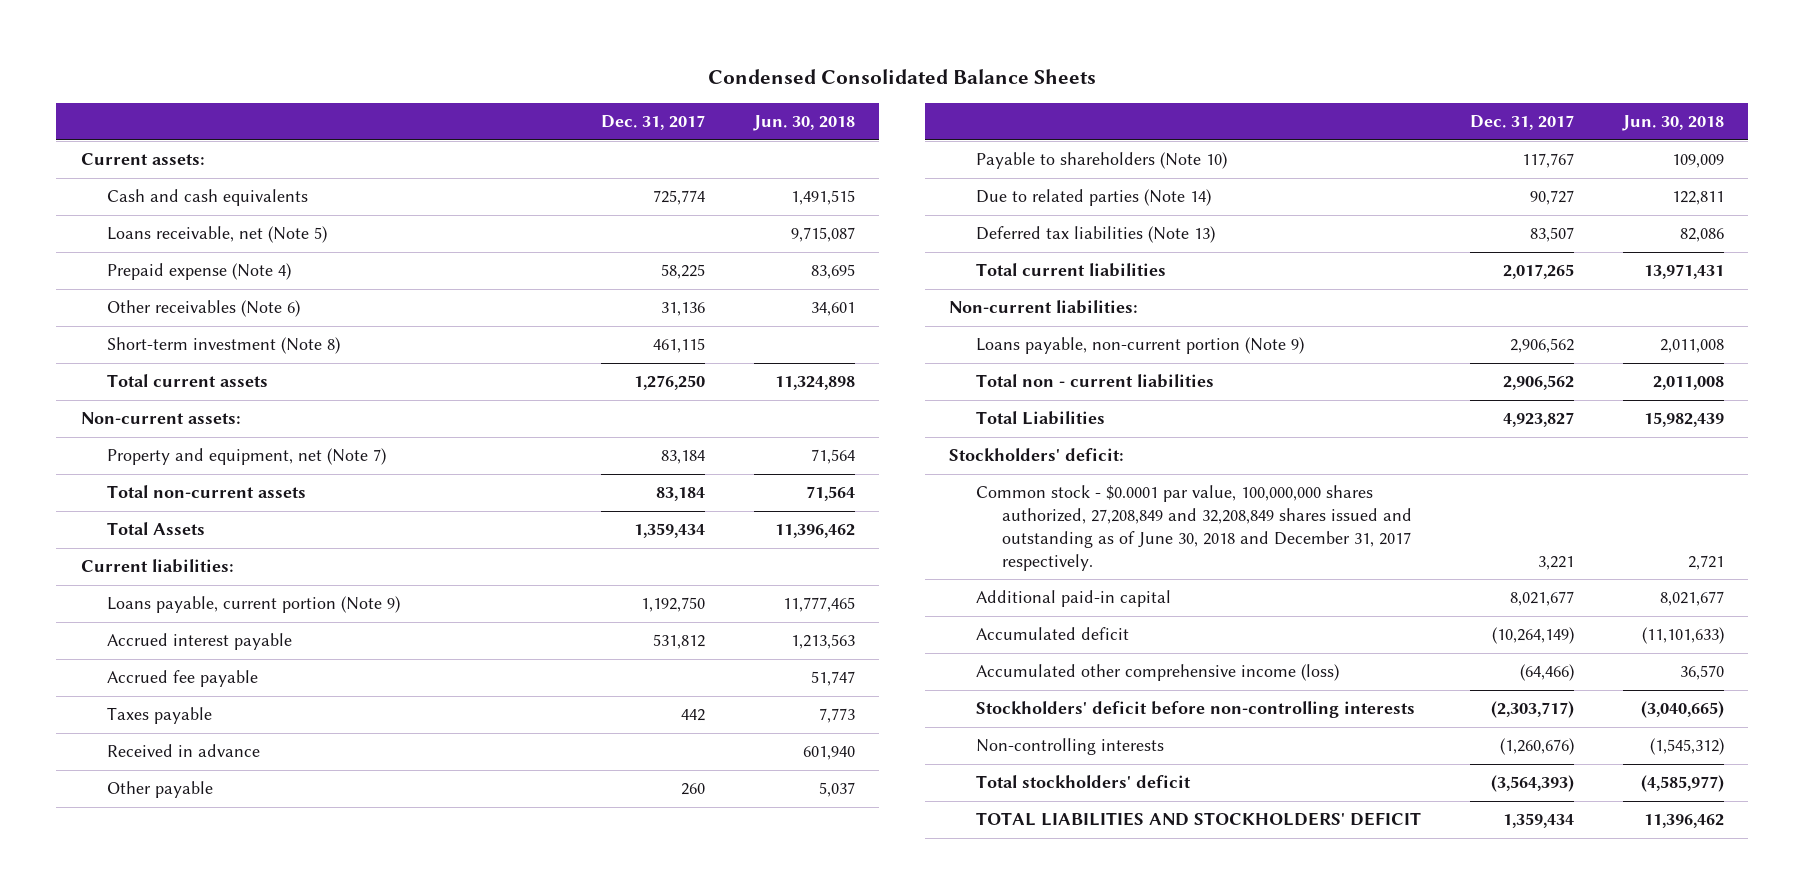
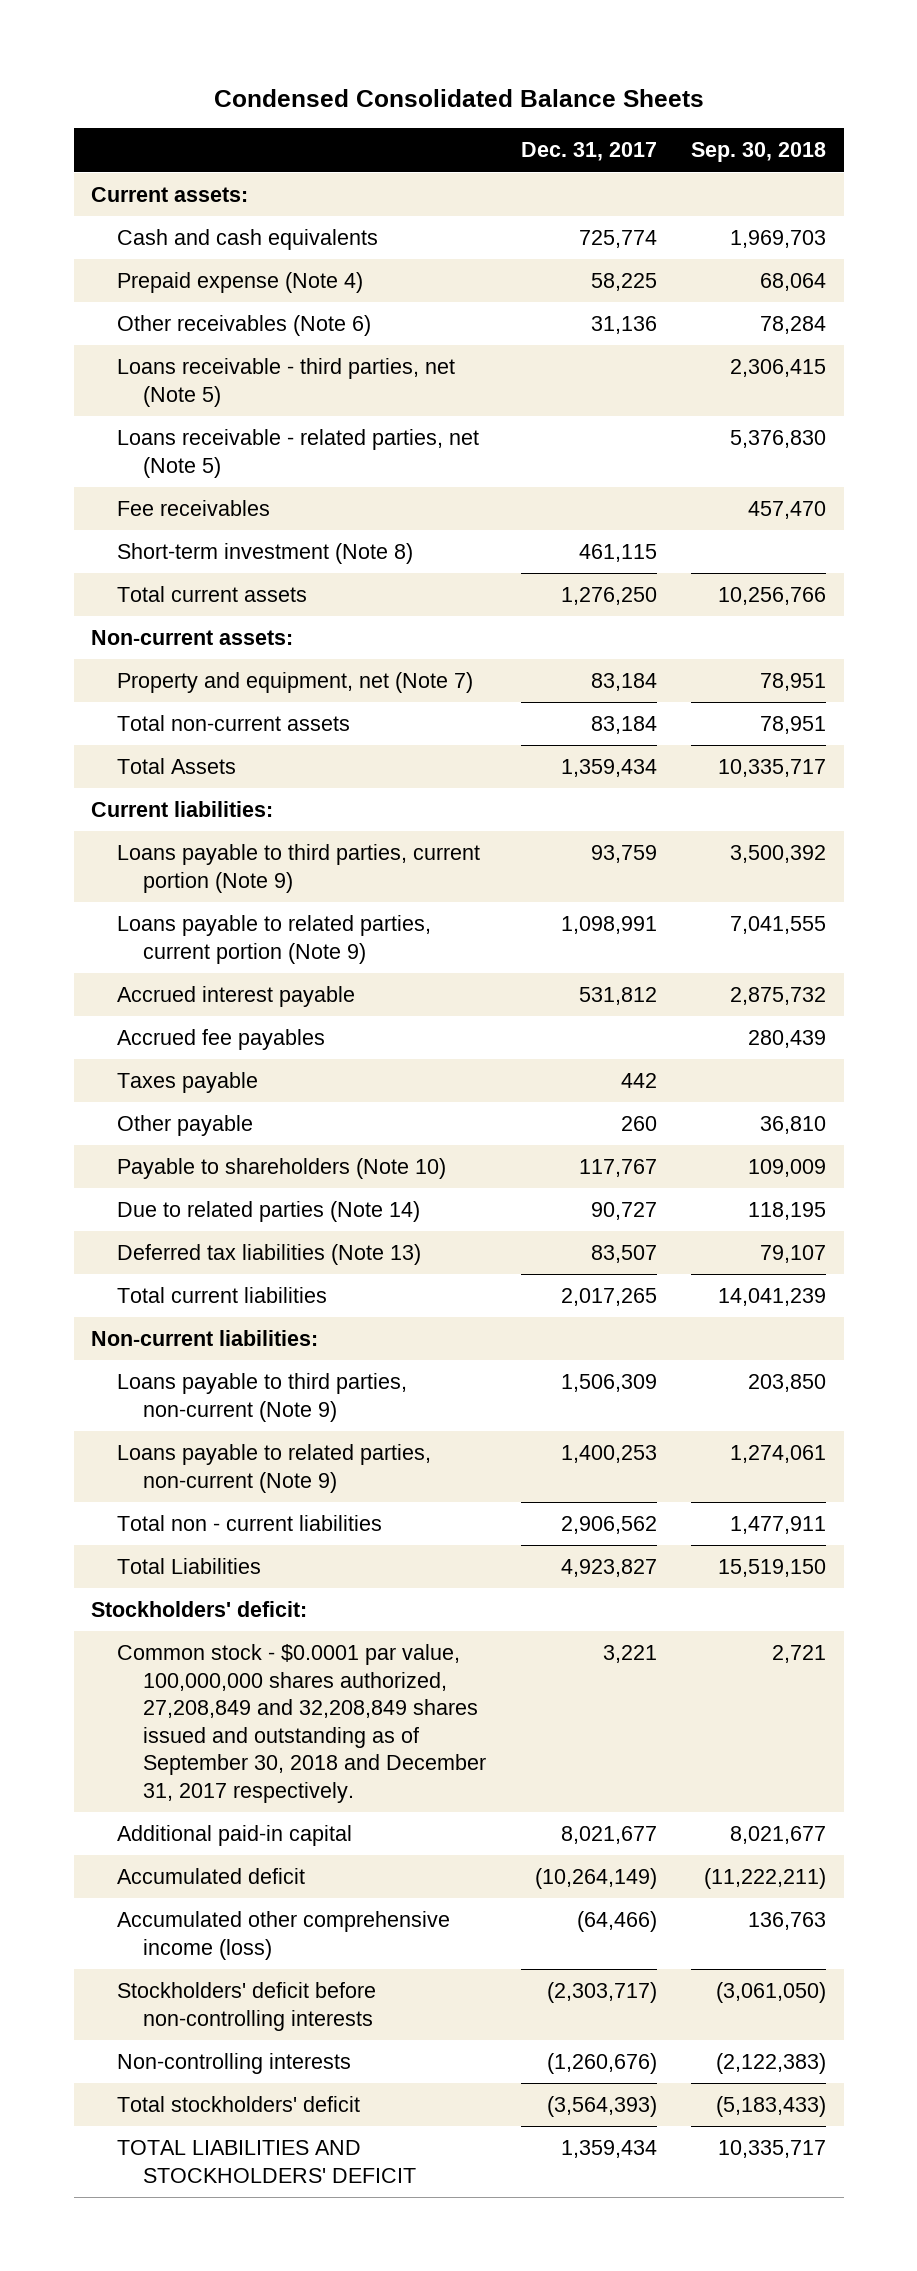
- | Dec. 31, 2017 | Jun. 30, 2018
+ | Dec. 31, 2017 | Sep. 30, 2018
- Loans receivable, net (Note 5) | | 9,715,087
+ Loans receivable - third parties, net (Note 5) | | 2,306,415
+ Loans receivable - related parties, net (Note 5) | | 5,376,830
+ Fee receivables | | 457,470
- Loans payable, current portion (Note 9) | 1,192,750 | 11,777,465
+ Loans payable to third parties, current portion (Note 9) | 93,759 | 3,500,392
+ Loans payable to related parties, current portion (Note 9) | 1,098,991 | 7,041,555
- Accrued fee payable | | 51,747
+ Accrued fee payables | | 280,439
- Received in advance | | 601,940
- Loans payable, non-current portion (Note 9) | 2,906,562 | 2,011,008
+ Loans payable to third parties, non-current (Note 9) | 1,506,309 | 203,850
+ Loans payable to related parties, non-current (Note 9) | 1,400,253 | 1,274,061
- Common stock - $0.0001 par value, 100,000,000 shares authorized, 27,208,849 and 32,208,849 shares issued and outstanding as of June 30, 2018 and December 31, 2017 respectively. | 3,221 | 2,721
+ Common stock - $0.0001 par value, 100,000,000 shares authorized, 27,208,849 and 32,208,849 shares issued and outstanding as of September 30, 2018 and December 31, 2017 respectively. | 3,221 | 2,721

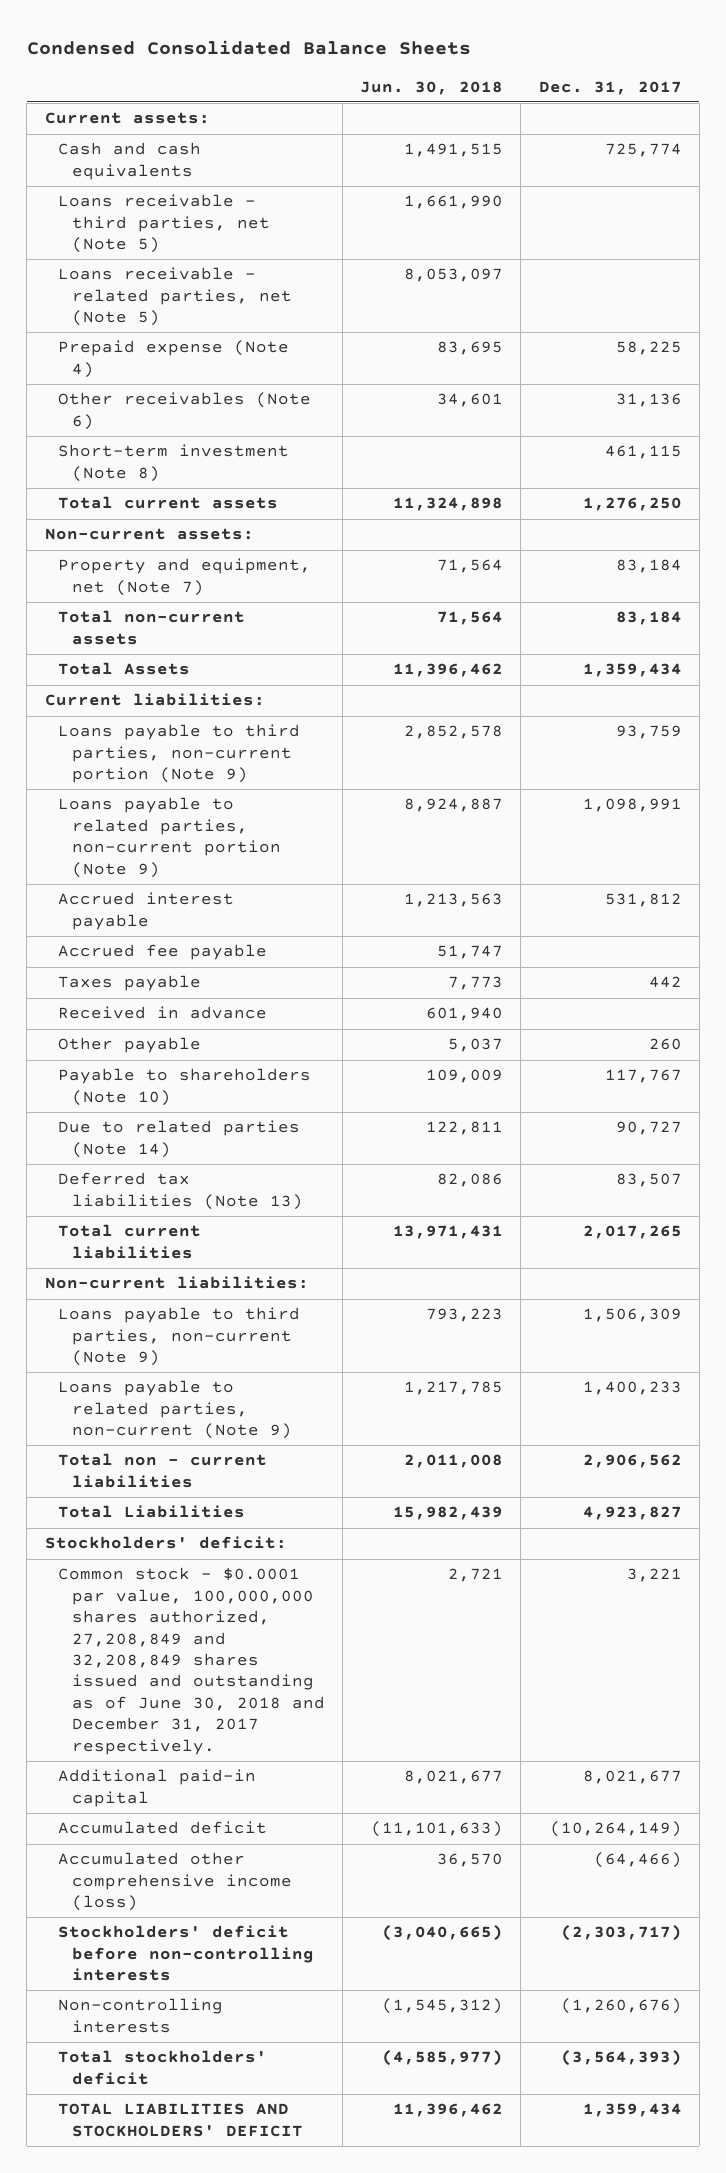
- | Dec. 31, 2017 | Sep. 30, 2018
+ | Jun. 30, 2018 | Dec. 31, 2017
- Fee receivables | | 457,470
moved down: Prepaid expense (Note 4) | 83,695 | 58,225
moved down: Other receivables (Note 6) | 34,601 | 31,136
- Loans payable to third parties, current portion (Note 9) | 93,759 | 3,500,392
- Loans payable to related parties, current portion (Note 9) | 1,098,991 | 7,041,555
+ Loans payable to third parties, non-current portion (Note 9) | 2,852,578 | 93,759
+ Loans payable to related parties, non-current portion (Note 9) | 8,924,887 | 1,098,991
- Accrued fee payables | | 280,439
+ Accrued fee payable | 51,747 |
+ Received in advance | 601,940 |
- Loans payable to related parties, non-current (Note 9) | 1,400,253 | 1,274,061
+ Loans payable to related parties, non-current (Note 9) | 1,217,785 | 1,400,233
- Common stock - $0.0001 par value, 100,000,000 shares authorized, 27,208,849 and 32,208,849 shares issued and outstanding as of September 30, 2018 and December 31, 2017 respectively. | 3,221 | 2,721
+ Common stock - $0.0001 par value, 100,000,000 shares authorized, 27,208,849 and 32,208,849 shares issued and outstanding as of June 30, 2018 and December 31, 2017 respectively. | 2,721 | 3,221

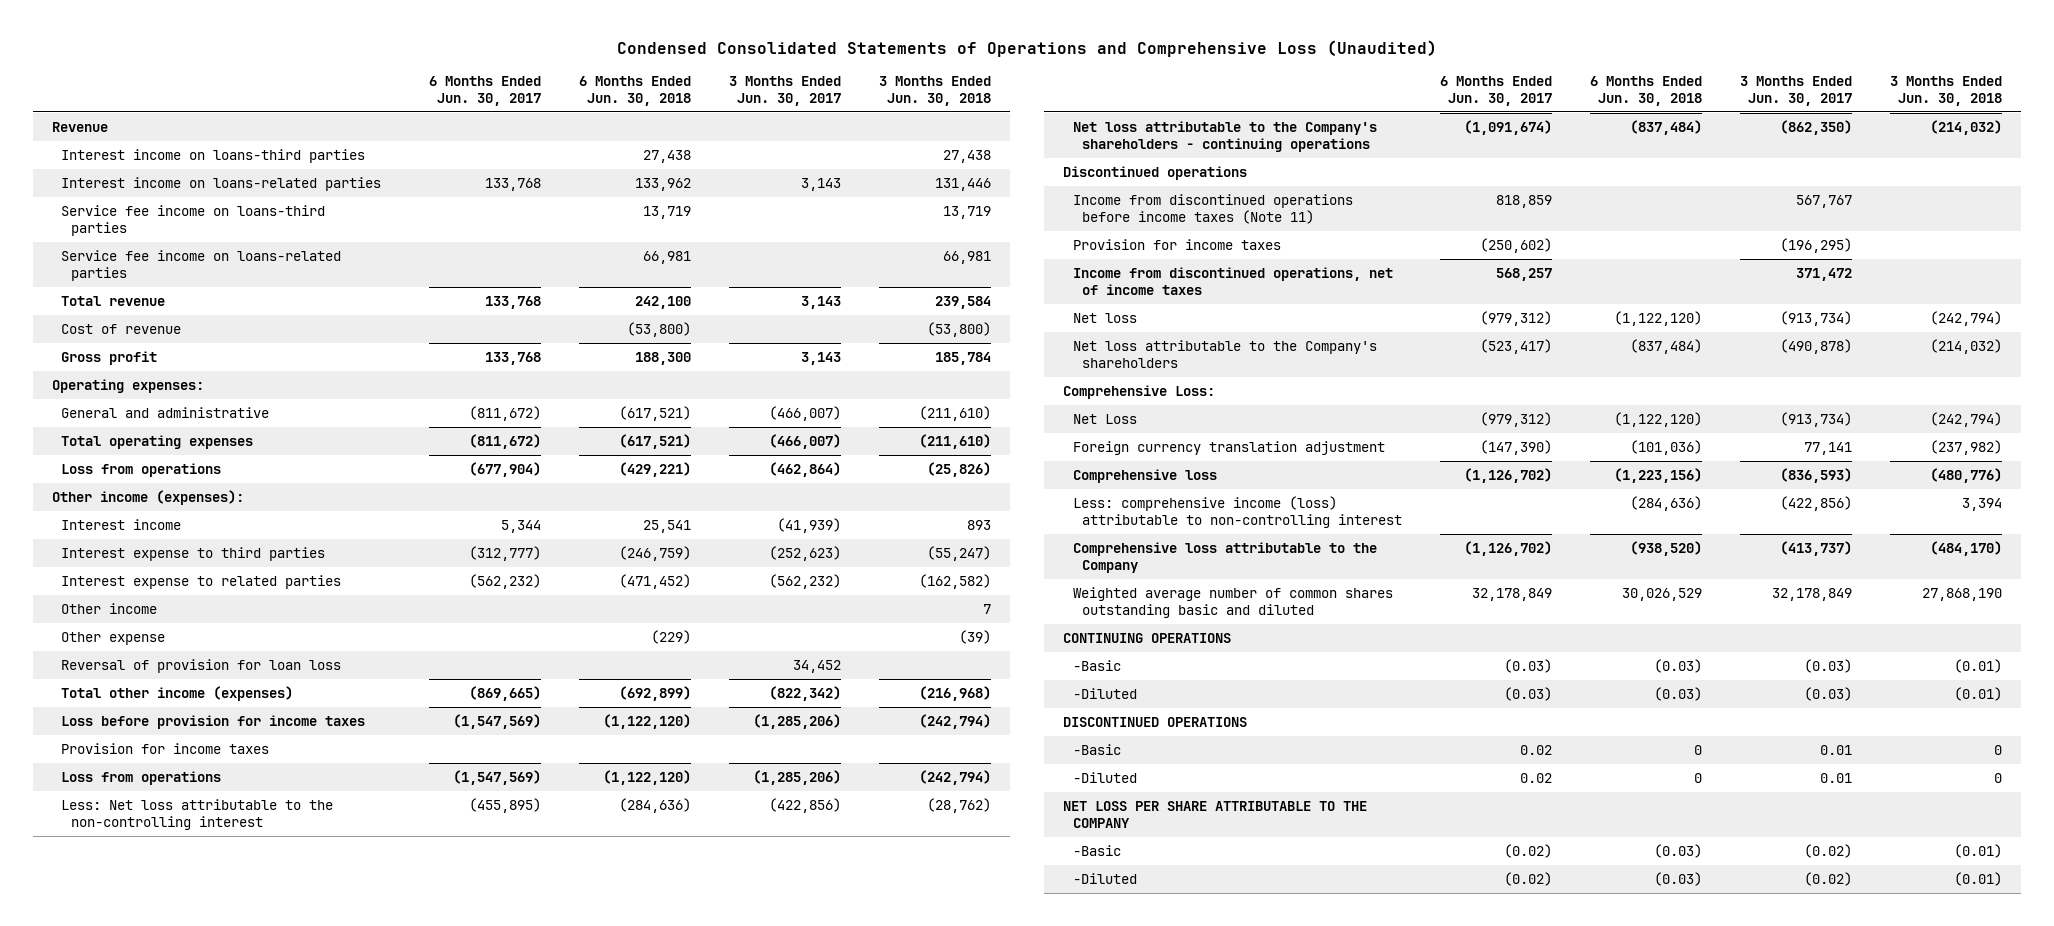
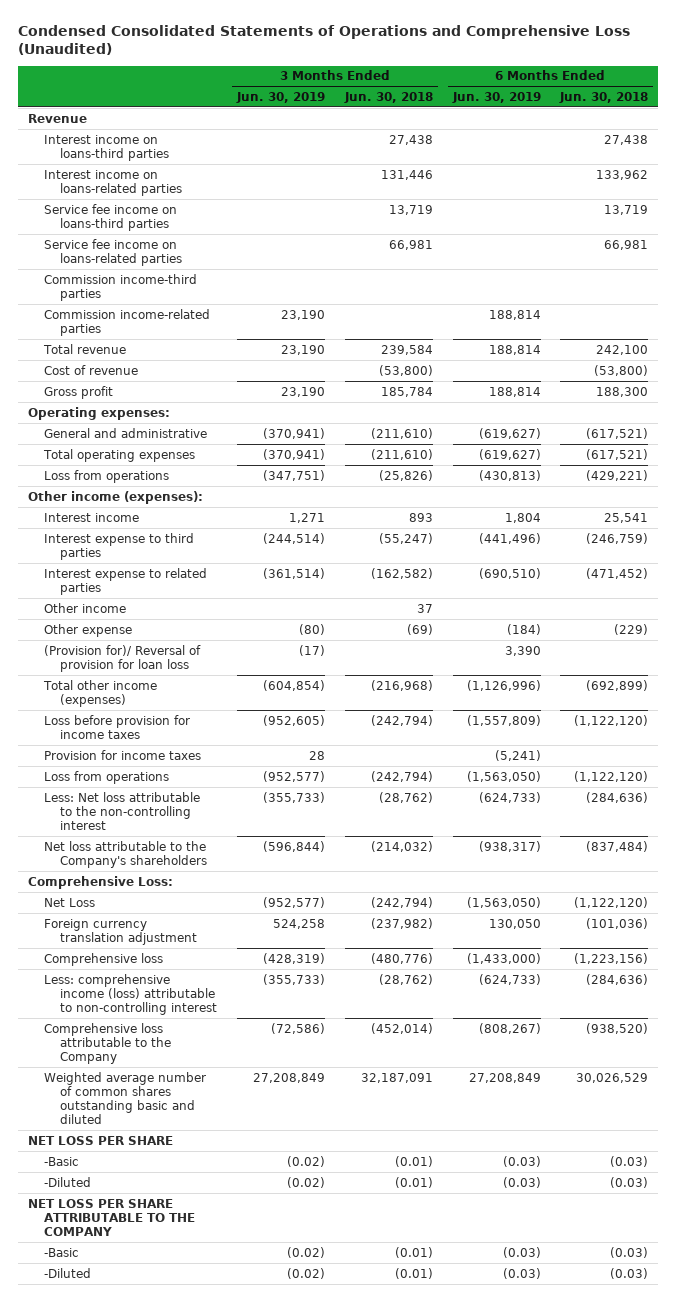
- | 6 Months Ended Jun. 30, 2017 | 6 Months Ended Jun. 30, 2018 | 3 Months Ended Jun. 30, 2017 | 3 Months Ended Jun. 30, 2018
+ | 3 Months Ended Jun. 30, 2019 | 3 Months Ended Jun. 30, 2018 | 6 Months Ended Jun. 30, 2019 | 6 Months Ended Jun. 30, 2018
+ Commission income-third parties
+ Commission income-related parties | 23,190 | | 188,814 |
- Other income | | | | 7
- Other expense | | (229) | | (39)
- Reversal of provision for loan loss | | | 34,452 |
+ Other income | | 37 | |
+ Other expense | (80) | (69) | (184) | (229)
+ (Provision for)/ Reversal of provision for loan loss | (17) | | 3,390 |
- Net loss attributable to the Company's shareholders - continuing operations | (1,091,674) | (837,484) | (862,350) | (214,032)
- Discontinued operations
- Income from discontinued operations before income taxes (Note 11) | 818,859 | | 567,767 |
- Provision for income taxes | (250,602) | | (196,295) |
- Income from discontinued operations, net of income taxes | 568,257 | | 371,472 |
- Net loss | (979,312) | (1,122,120) | (913,734) | (242,794)
- Less: comprehensive income (loss) attributable to non-controlling interest | | (284,636) | (422,856) | 3,394
- Comprehensive loss attributable to the Company | (1,126,702) | (938,520) | (413,737) | (484,170)
- Weighted average number of common shares outstanding basic and diluted | 32,178,849 | 30,026,529 | 32,178,849 | 27,868,190
- CONTINUING OPERATIONS
+ Less: comprehensive income (loss) attributable to non-controlling interest | (355,733) | (28,762) | (624,733) | (284,636)
+ Comprehensive loss attributable to the Company | (72,586) | (452,014) | (808,267) | (938,520)
+ Weighted average number of common shares outstanding basic and diluted | 27,208,849 | 32,187,091 | 27,208,849 | 30,026,529
+ NET LOSS PER SHARE
- DISCONTINUED OPERATIONS
- -Basic | 0.02 | 0 | 0.01 | 0
- -Diluted | 0.02 | 0 | 0.01 | 0

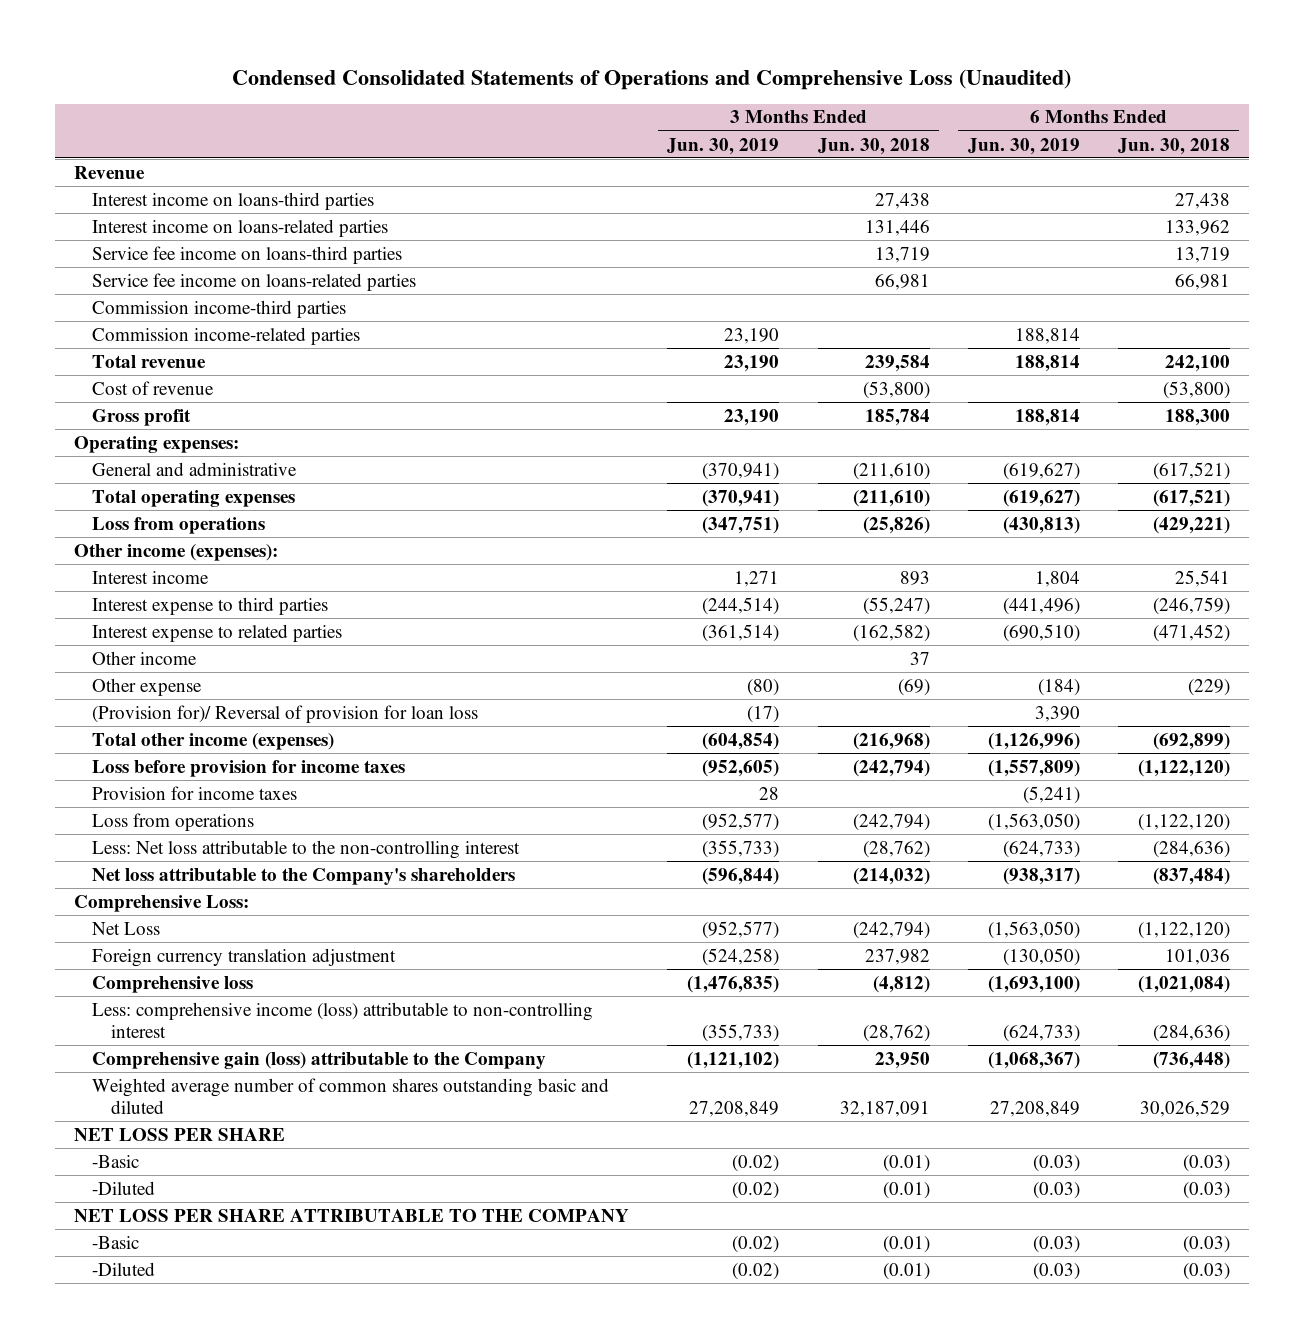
- Foreign currency translation adjustment | 524,258 | (237,982) | 130,050 | (101,036)
- Comprehensive loss | (428,319) | (480,776) | (1,433,000) | (1,223,156)
+ Foreign currency translation adjustment | (524,258) | 237,982 | (130,050) | 101,036
+ Comprehensive loss | (1,476,835) | (4,812) | (1,693,100) | (1,021,084)
- Comprehensive loss attributable to the Company | (72,586) | (452,014) | (808,267) | (938,520)
+ Comprehensive gain (loss) attributable to the Company | (1,121,102) | 23,950 | (1,068,367) | (736,448)

